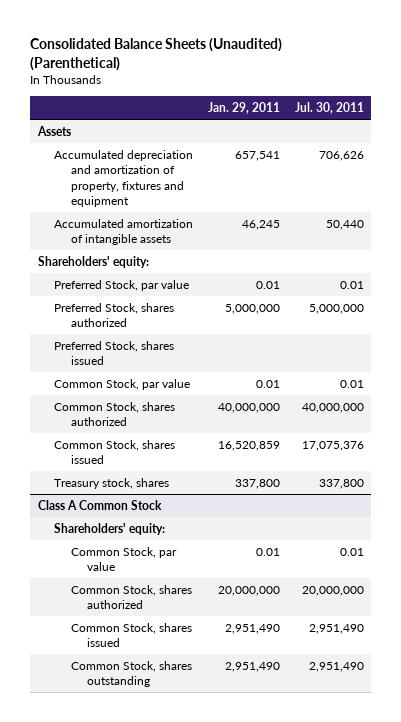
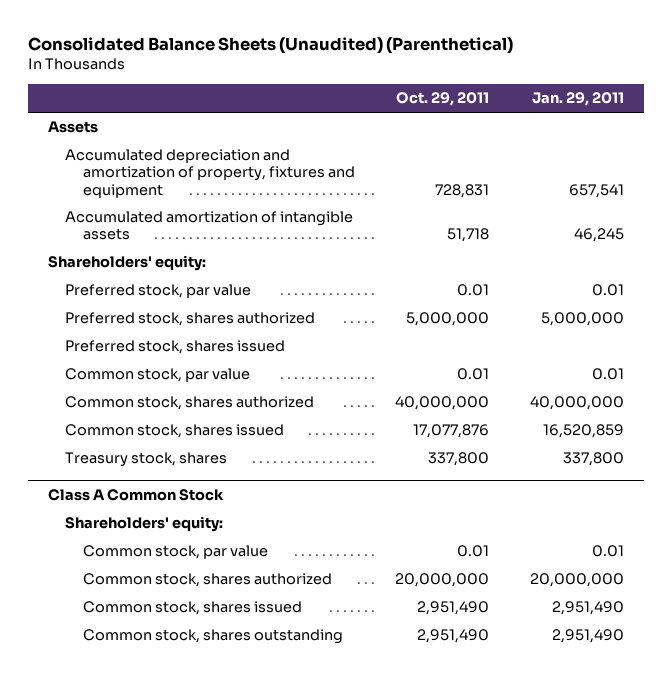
- | Jan. 29, 2011 | Jul. 30, 2011
+ | Oct. 29, 2011 | Jan. 29, 2011
- Preferred Stock, par value | 0.01 | 0.01
- Preferred Stock, shares authorized | 5,000,000 | 5,000,000
- Preferred Stock, shares issued
- Common Stock, par value | 0.01 | 0.01
- Common Stock, shares authorized | 40,000,000 | 40,000,000
- Common Stock, shares issued | 16,520,859 | 17,075,376
+ Preferred stock, par value | 0.01 | 0.01
+ Preferred stock, shares authorized | 5,000,000 | 5,000,000
+ Preferred stock, shares issued
+ Common stock, par value | 0.01 | 0.01
+ Common stock, shares authorized | 40,000,000 | 40,000,000
+ Common stock, shares issued | 17,077,876 | 16,520,859
@ Class A Common Stock
- Common Stock, par value | 0.01 | 0.01
- Common Stock, shares authorized | 20,000,000 | 20,000,000
- Common Stock, shares issued | 2,951,490 | 2,951,490
- Common Stock, shares outstanding | 2,951,490 | 2,951,490
+ Common stock, par value | 0.01 | 0.01
+ Common stock, shares authorized | 20,000,000 | 20,000,000
+ Common stock, shares issued | 2,951,490 | 2,951,490
+ Common stock, shares outstanding | 2,951,490 | 2,951,490

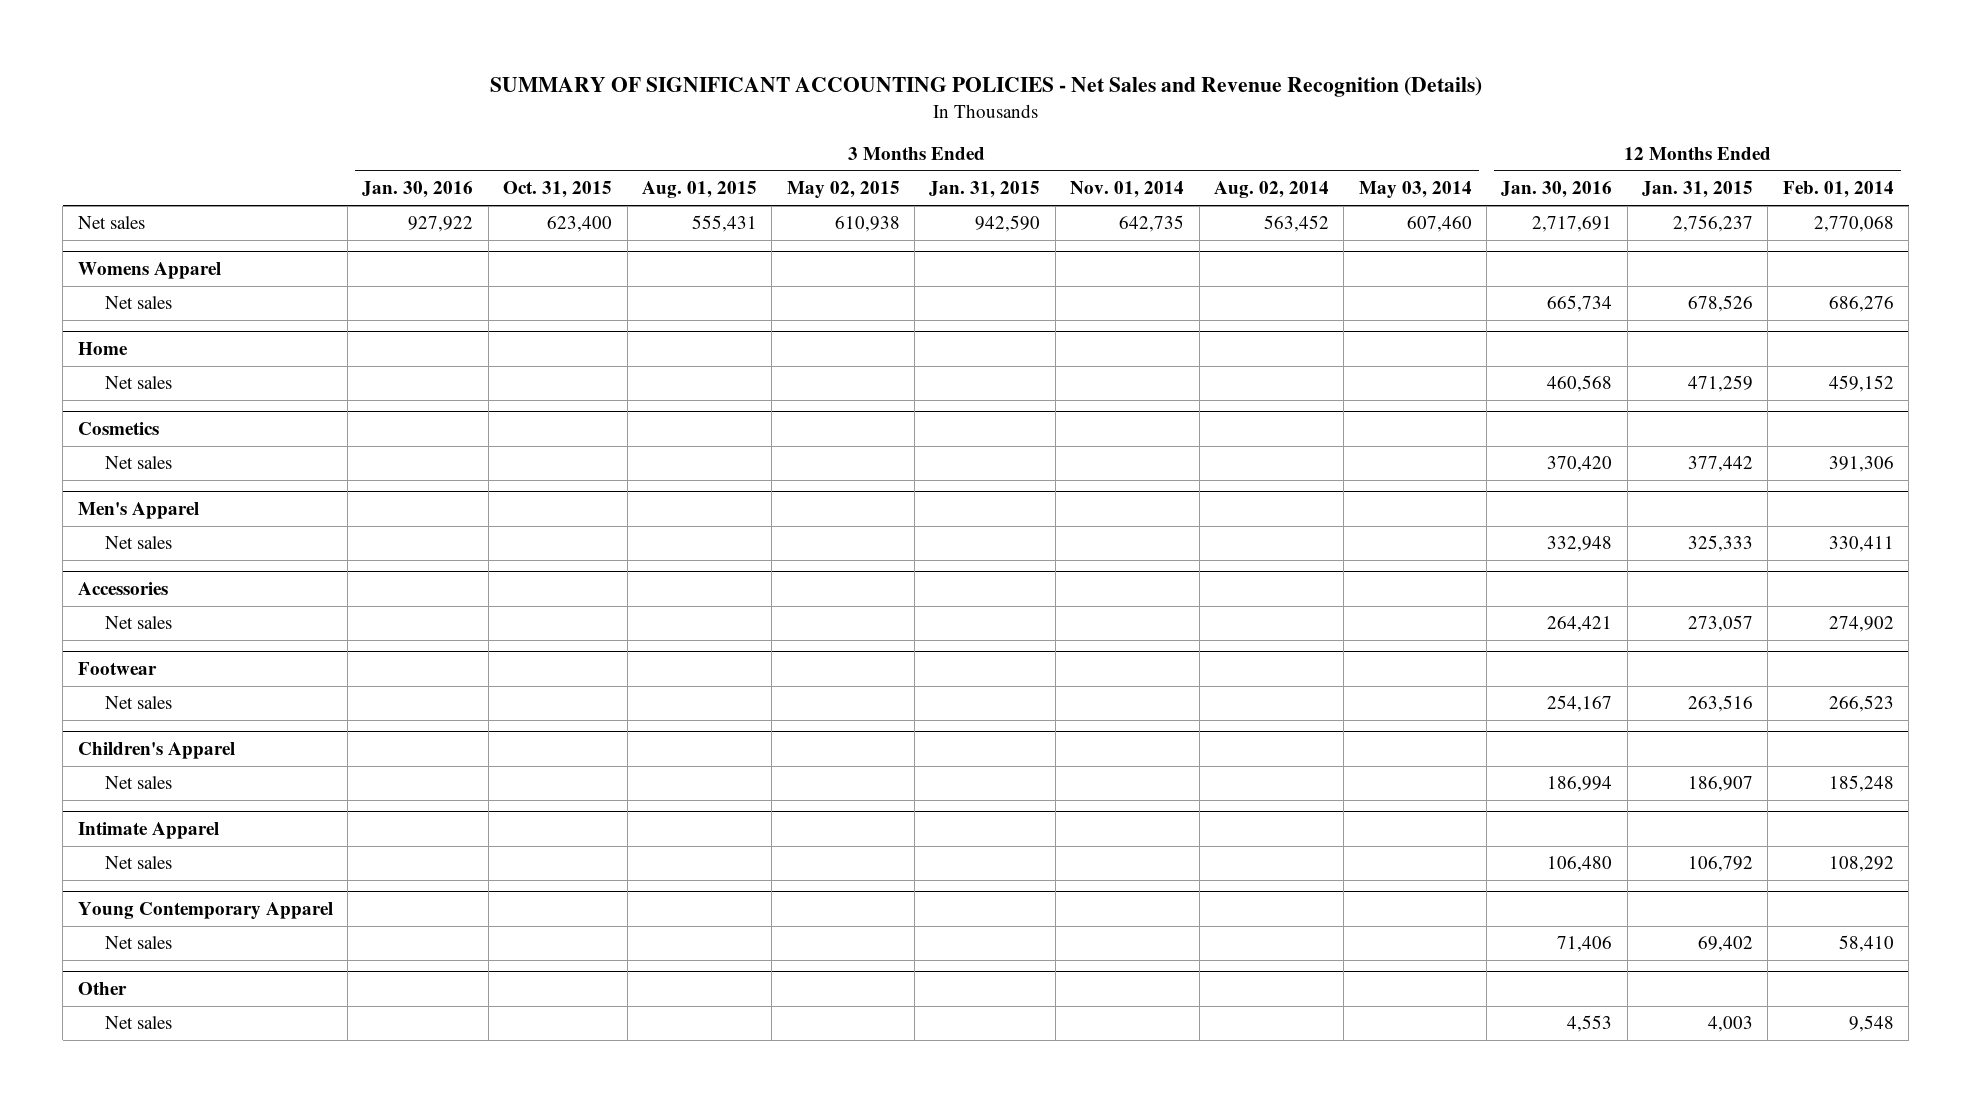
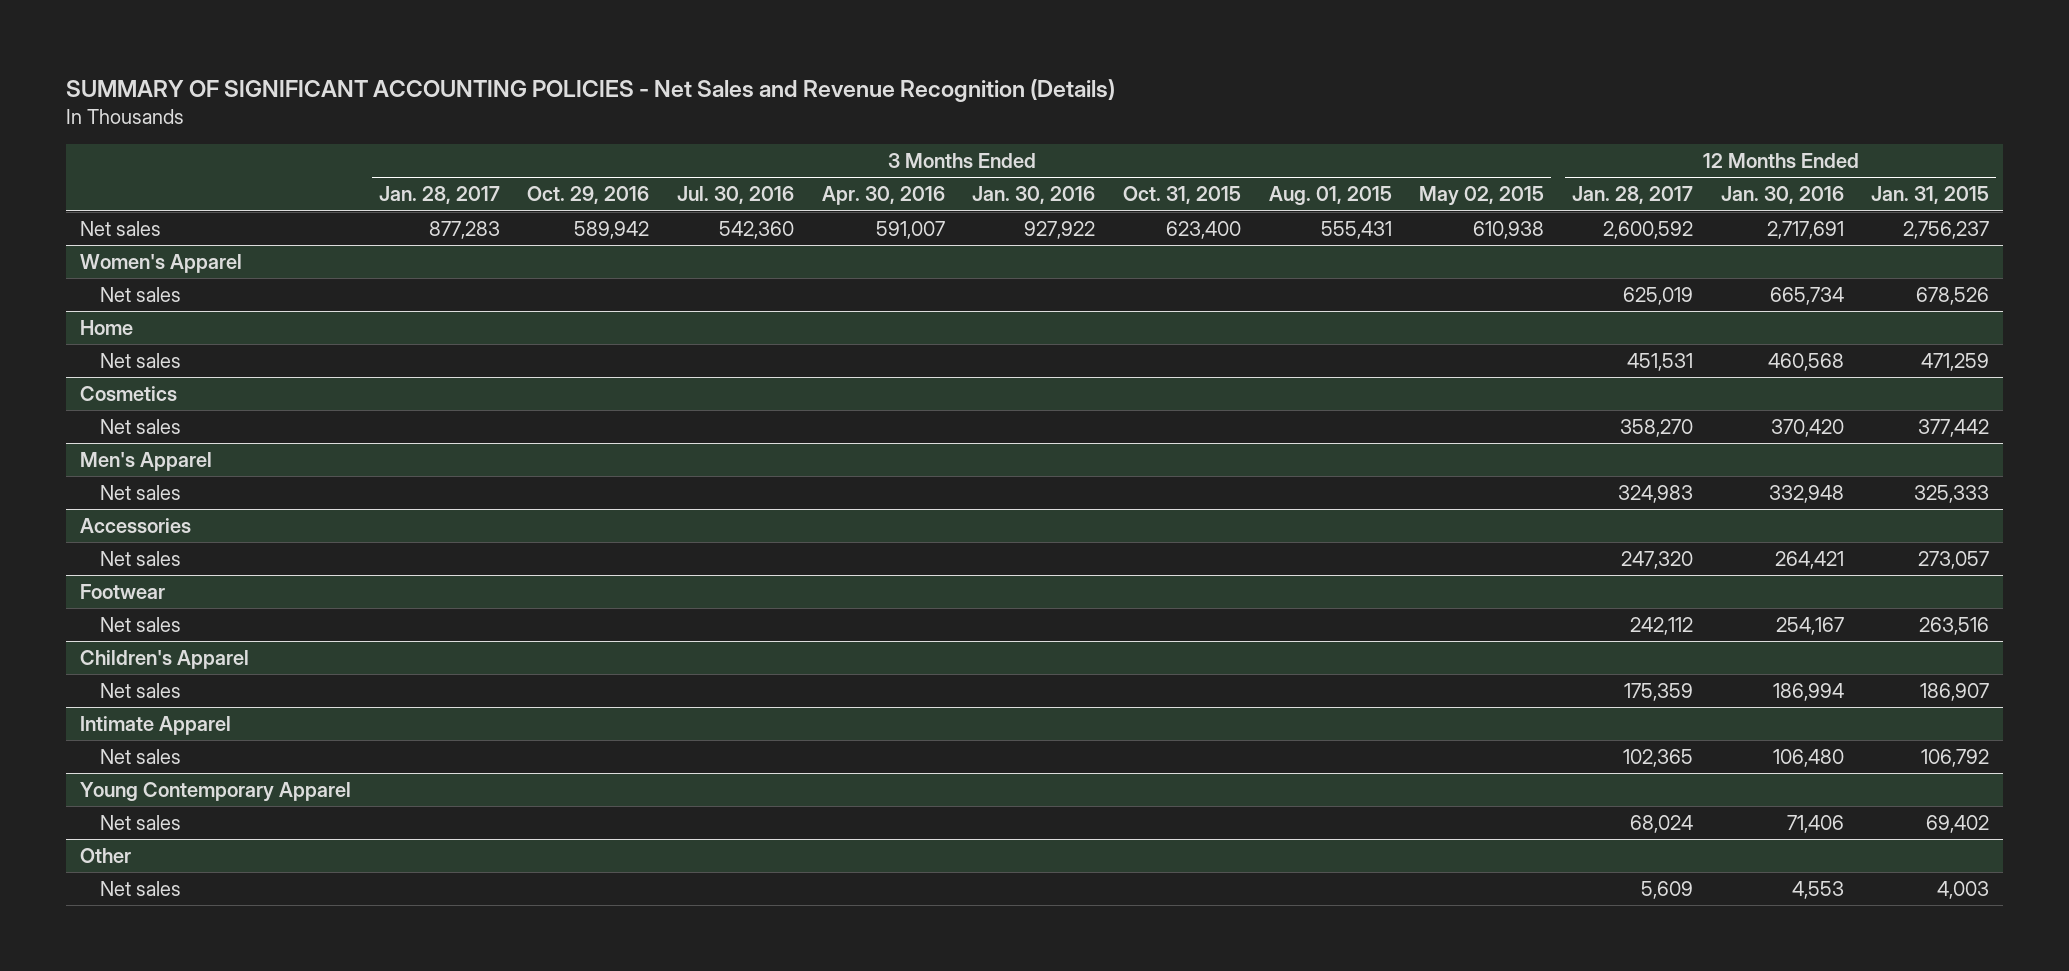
- | 3 Months Ended Jan. 30, 2016 | 3 Months Ended Oct. 31, 2015 | 3 Months Ended Aug. 01, 2015 | 3 Months Ended May 02, 2015 | 3 Months Ended Jan. 31, 2015 | 3 Months Ended Nov. 01, 2014 | 3 Months Ended Aug. 02, 2014 | 3 Months Ended May 03, 2014 | 12 Months Ended Jan. 30, 2016 | 12 Months Ended Jan. 31, 2015 | 12 Months Ended Feb. 01, 2014
+ | 3 Months Ended Jan. 28, 2017 | 3 Months Ended Oct. 29, 2016 | 3 Months Ended Jul. 30, 2016 | 3 Months Ended Apr. 30, 2016 | 3 Months Ended Jan. 30, 2016 | 3 Months Ended Oct. 31, 2015 | 3 Months Ended Aug. 01, 2015 | 3 Months Ended May 02, 2015 | 12 Months Ended Jan. 28, 2017 | 12 Months Ended Jan. 30, 2016 | 12 Months Ended Jan. 31, 2015
- Womens Apparel
+ Women's Apparel

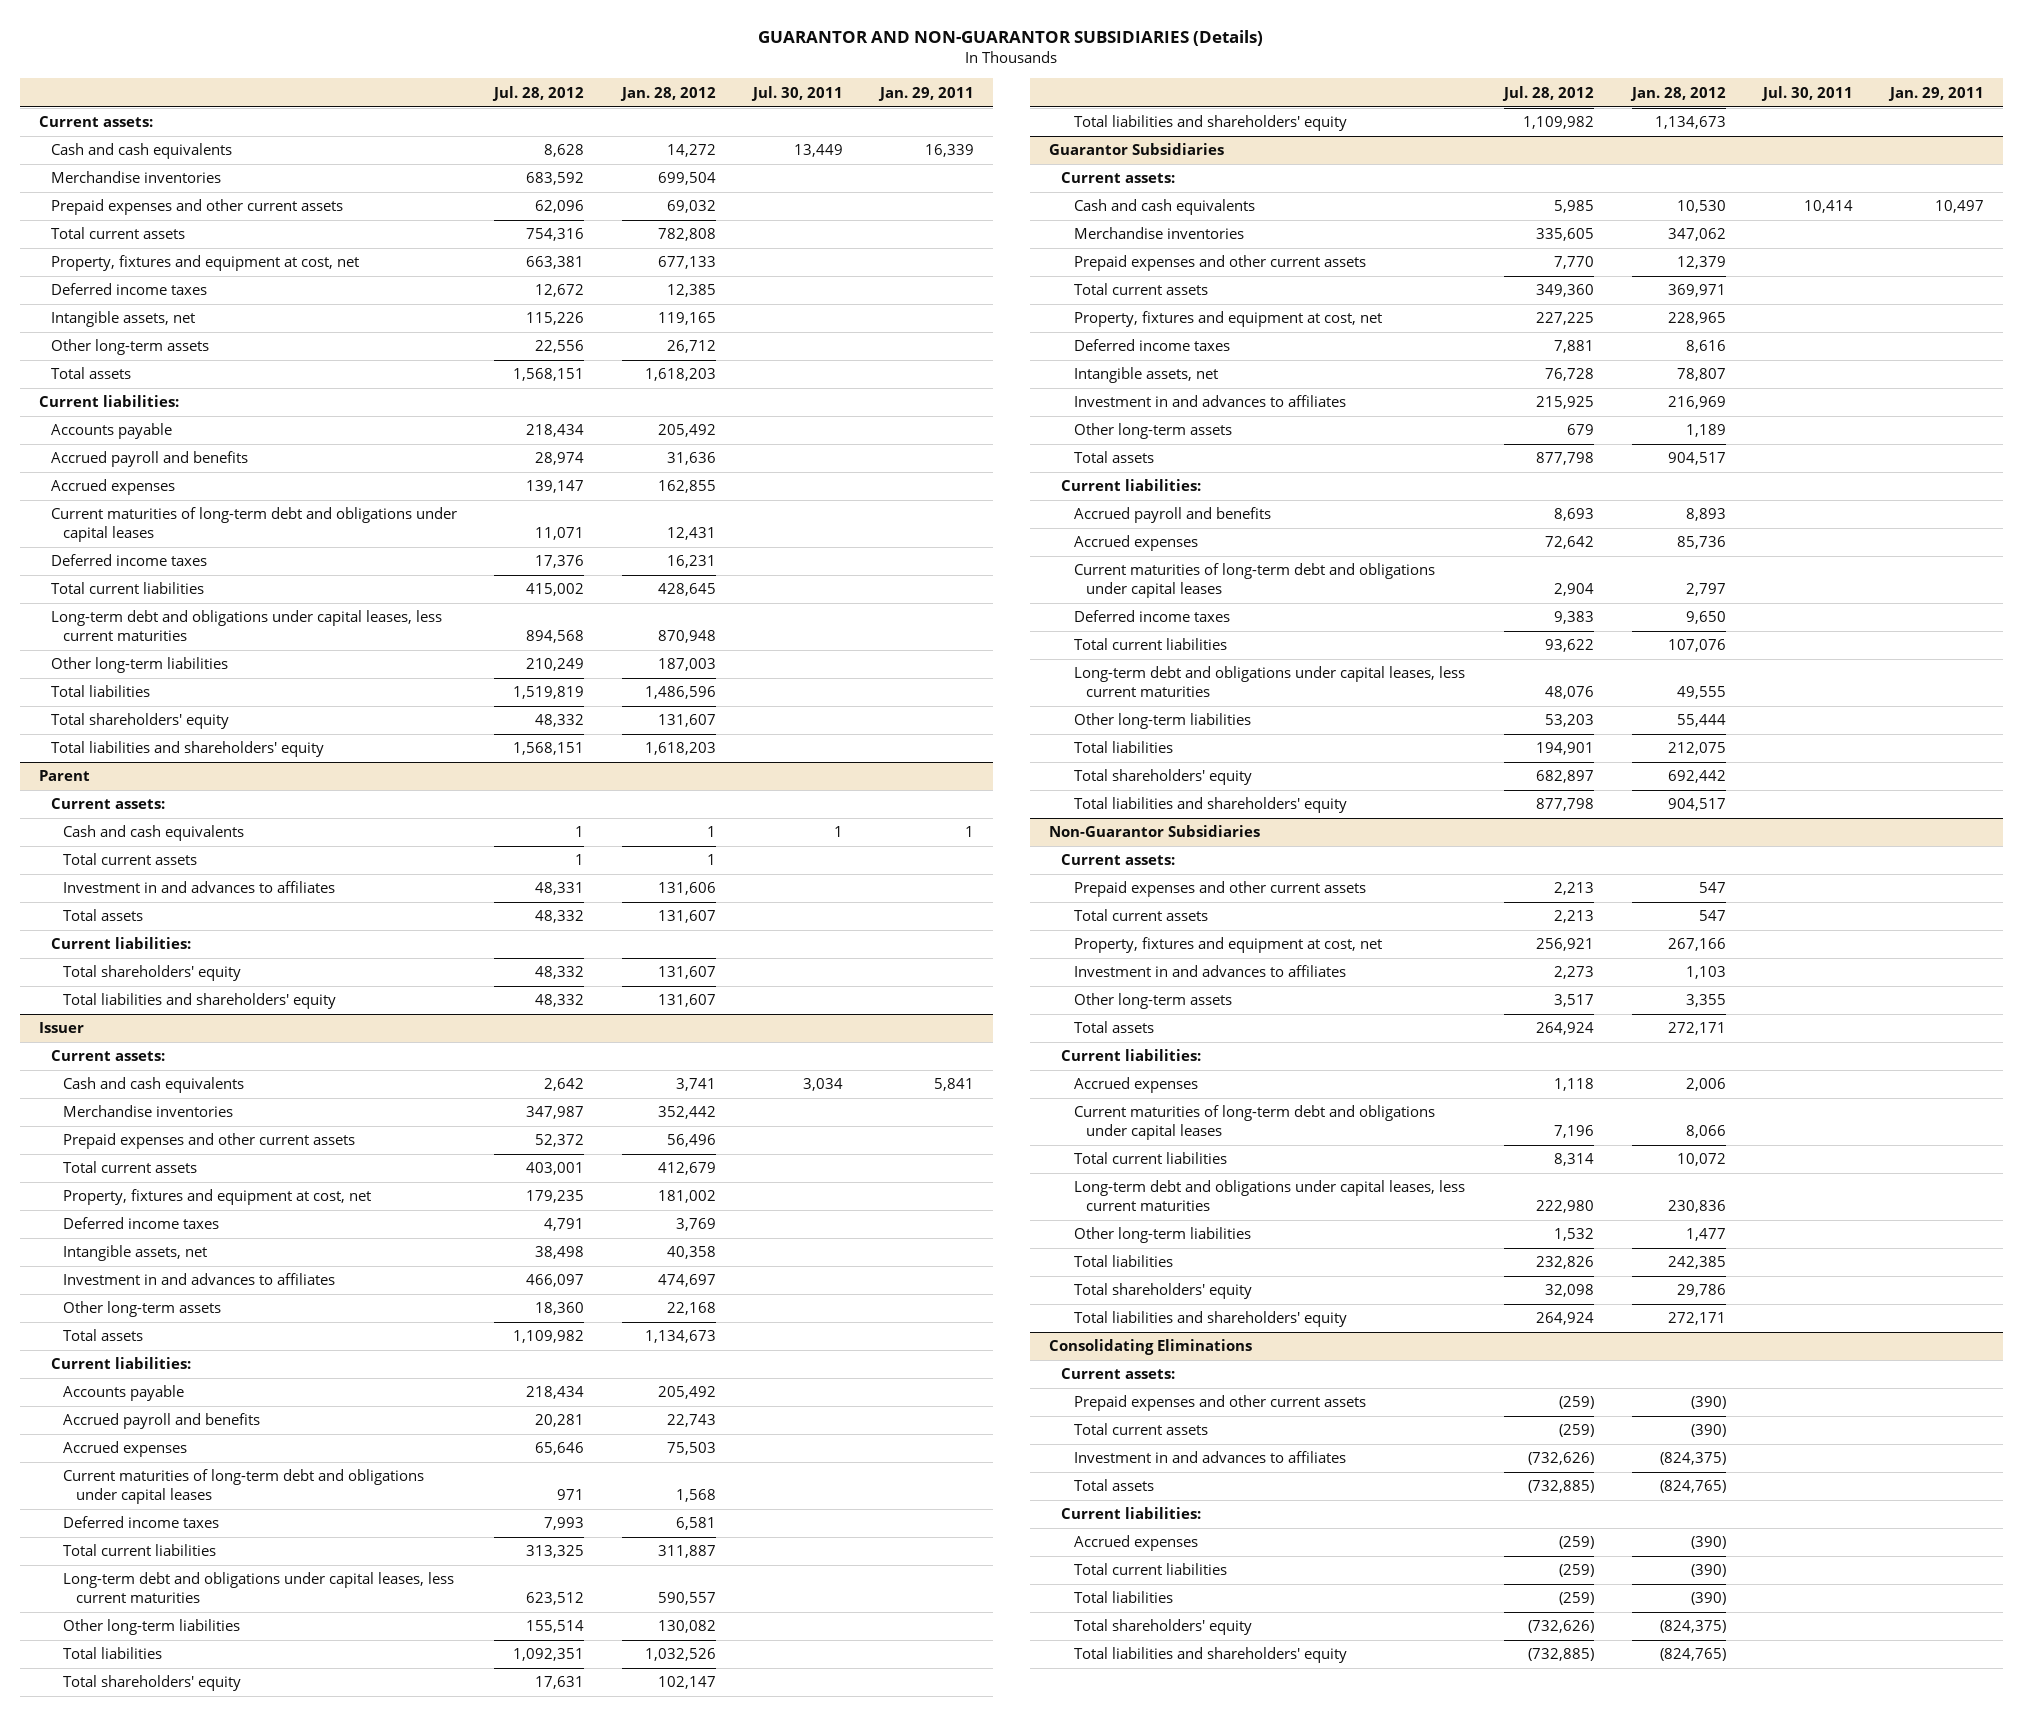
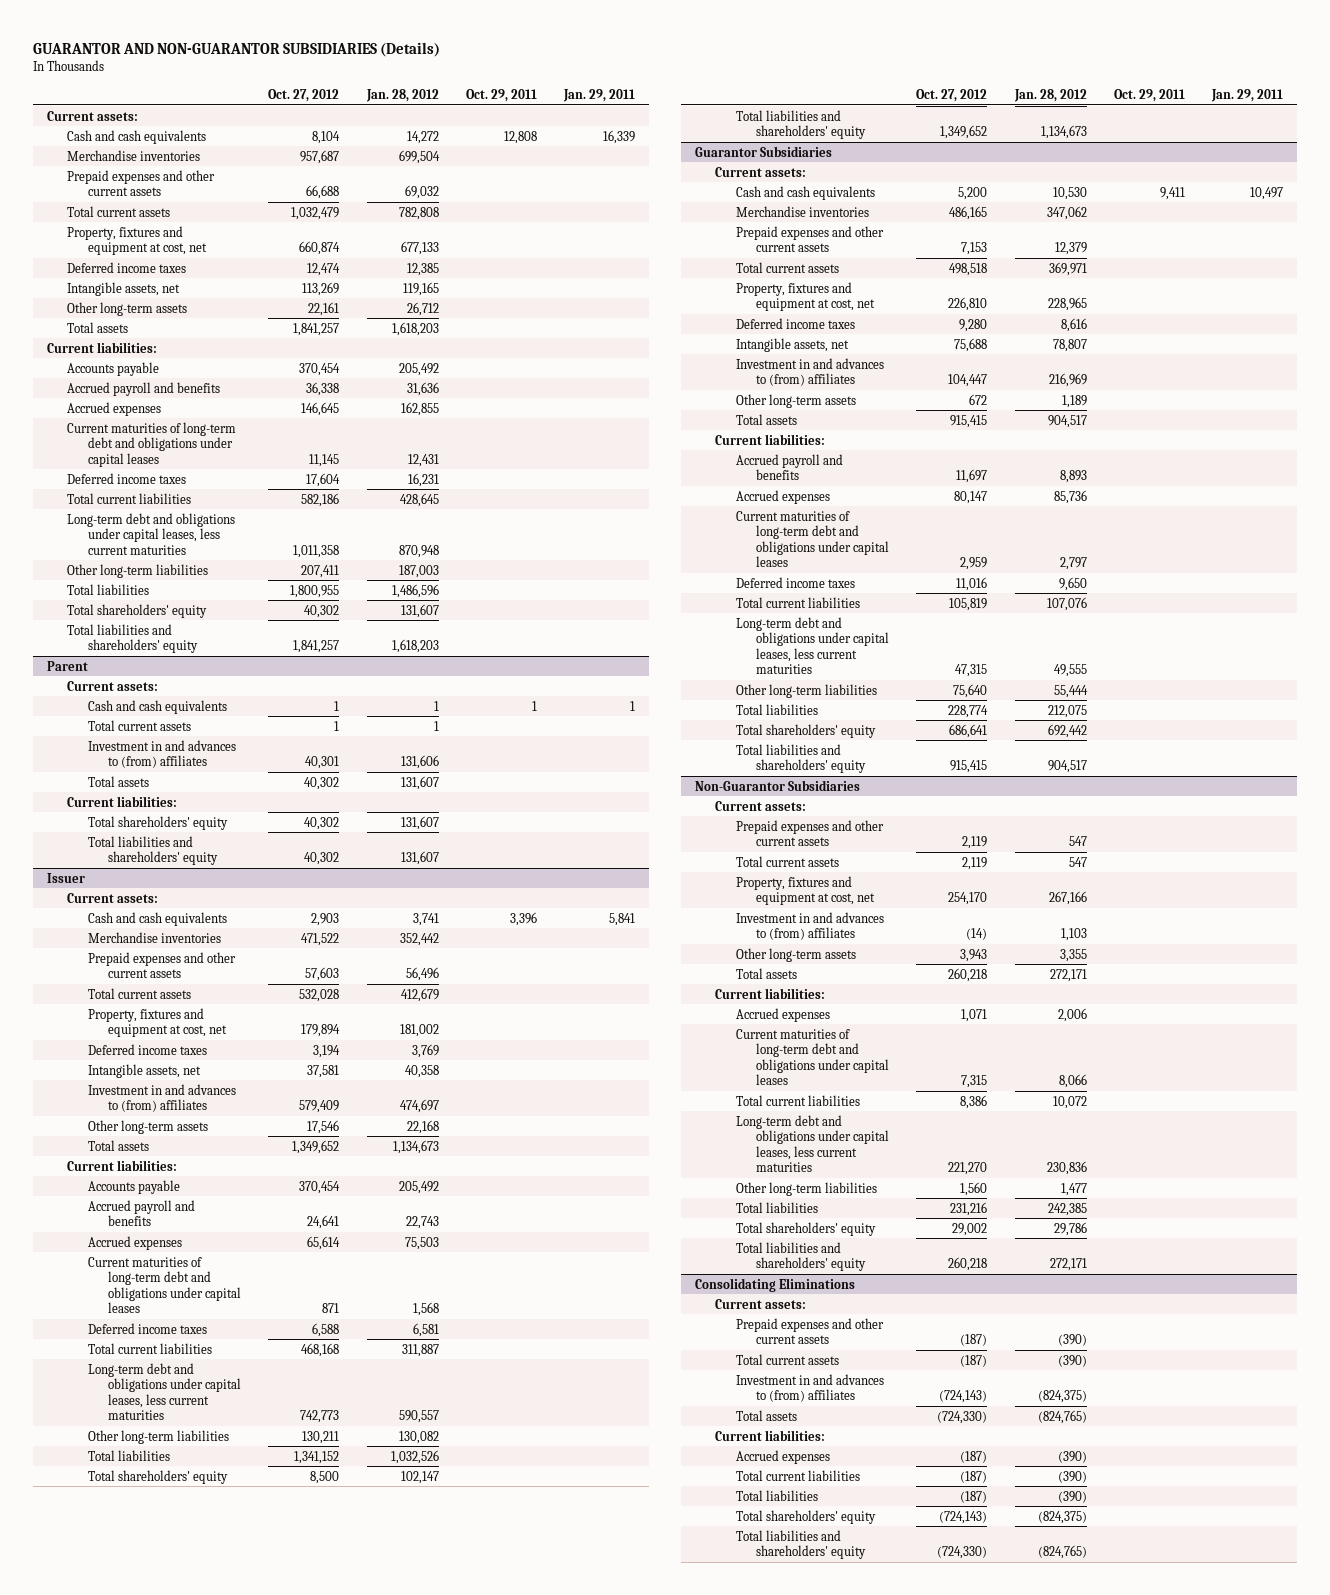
- | Jul. 28, 2012 | Jan. 28, 2012 | Jul. 30, 2011 | Jan. 29, 2011
+ | Oct. 27, 2012 | Jan. 28, 2012 | Oct. 29, 2011 | Jan. 29, 2011
@ Parent
- Investment in and advances to affiliates | 48,331 | 131,606 | |
+ Investment in and advances to (from) affiliates | 40,301 | 131,606 | |
@ Issuer
- Investment in and advances to affiliates | 466,097 | 474,697 | |
+ Investment in and advances to (from) affiliates | 579,409 | 474,697 | |
@ Guarantor Subsidiaries
- Investment in and advances to affiliates | 215,925 | 216,969 | |
+ Investment in and advances to (from) affiliates | 104,447 | 216,969 | |
@ Non-Guarantor Subsidiaries
- Investment in and advances to affiliates | 2,273 | 1,103 | |
+ Investment in and advances to (from) affiliates | (14) | 1,103 | |
@ Consolidating Eliminations
- Investment in and advances to affiliates | (732,626) | (824,375) | |
+ Investment in and advances to (from) affiliates | (724,143) | (824,375) | |

